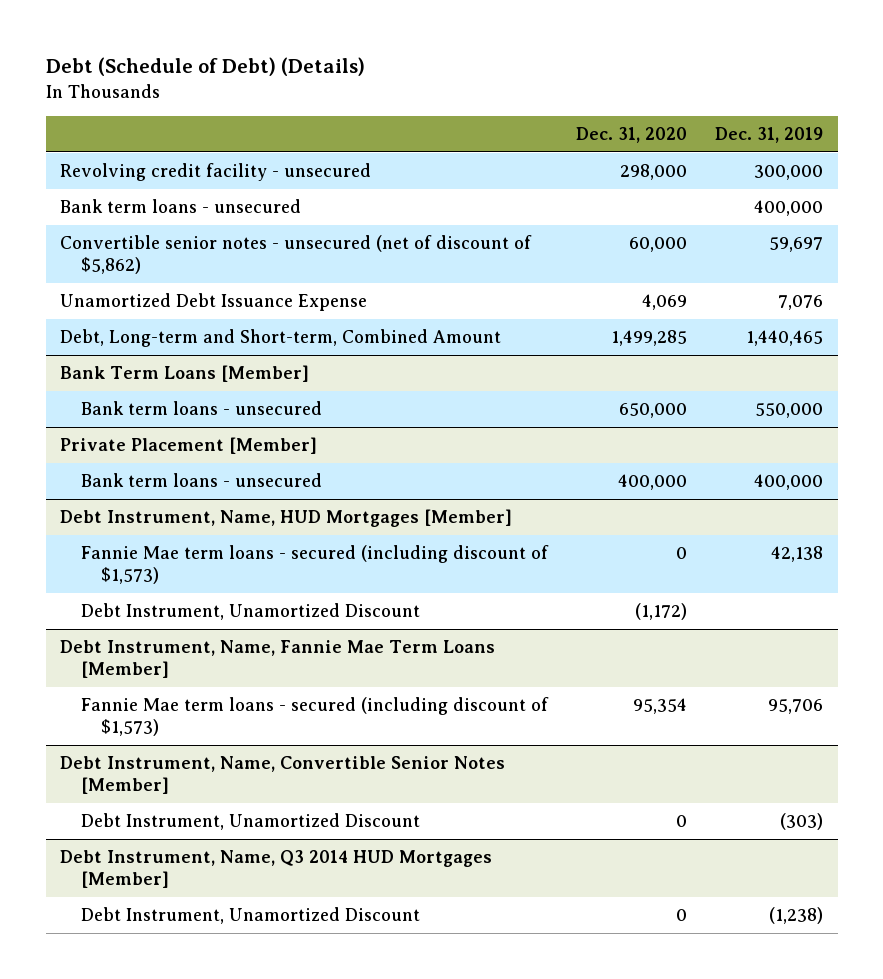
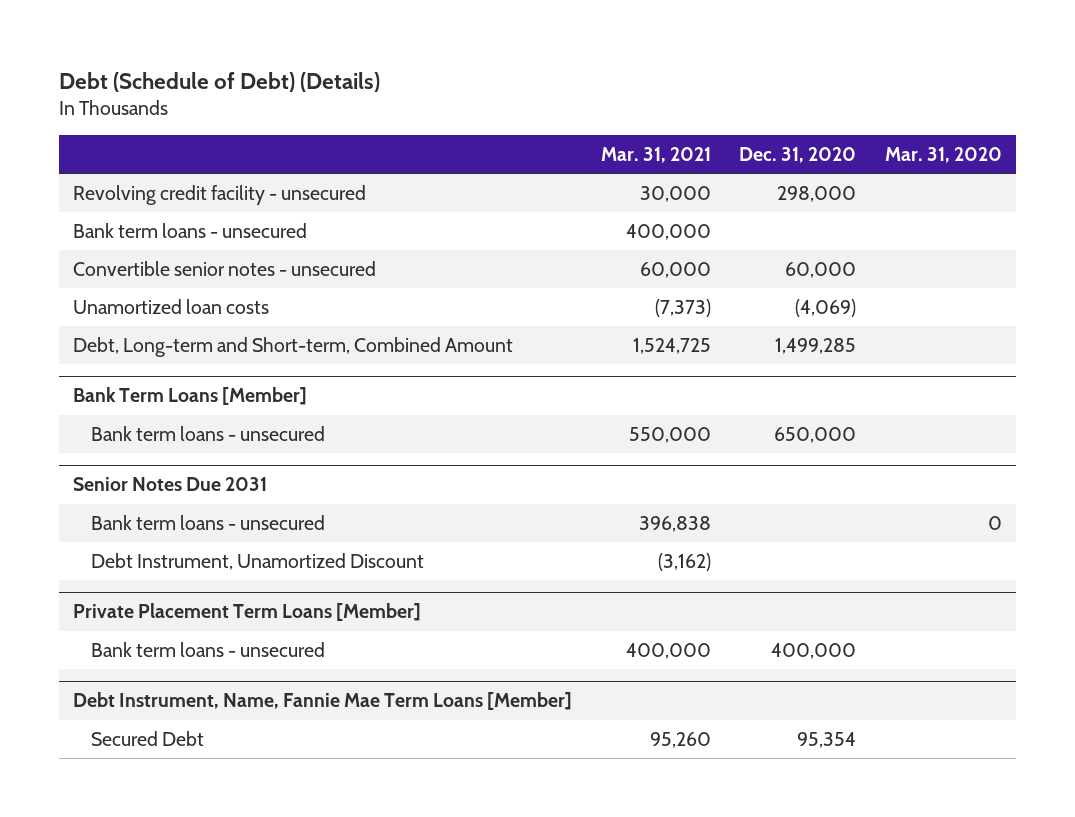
- | Dec. 31, 2020 | Dec. 31, 2019
+ | Mar. 31, 2021 | Dec. 31, 2020 | Mar. 31, 2020
- Convertible senior notes - unsecured (net of discount of $5,862) | 60,000 | 59,697
- Unamortized Debt Issuance Expense | 4,069 | 7,076
+ Convertible senior notes - unsecured | 60,000 | 60,000 |
+ Unamortized loan costs | (7,373) | (4,069) |
- Private Placement [Member]
+ Senior Notes Due 2031
+ Bank term loans - unsecured | 396,838 | | 0
+ Debt Instrument, Unamortized Discount | (3,162) | |
+ Private Placement Term Loans [Member]
- Debt Instrument, Name, HUD Mortgages [Member]
- Fannie Mae term loans - secured (including discount of $1,573) | 0 | 42,138
- Debt Instrument, Unamortized Discount | (1,172) |
@ Debt Instrument, Name, Fannie Mae Term Loans [Member]
- Fannie Mae term loans - secured (including discount of $1,573) | 95,354 | 95,706
- Debt Instrument, Name, Convertible Senior Notes [Member]
- Debt Instrument, Unamortized Discount | 0 | (303)
- Debt Instrument, Name, Q3 2014 HUD Mortgages [Member]
- Debt Instrument, Unamortized Discount | 0 | (1,238)
@ Debt Instrument, Name, Fannie Mae Term Loans [Member]
+ Secured Debt | 95,260 | 95,354 |

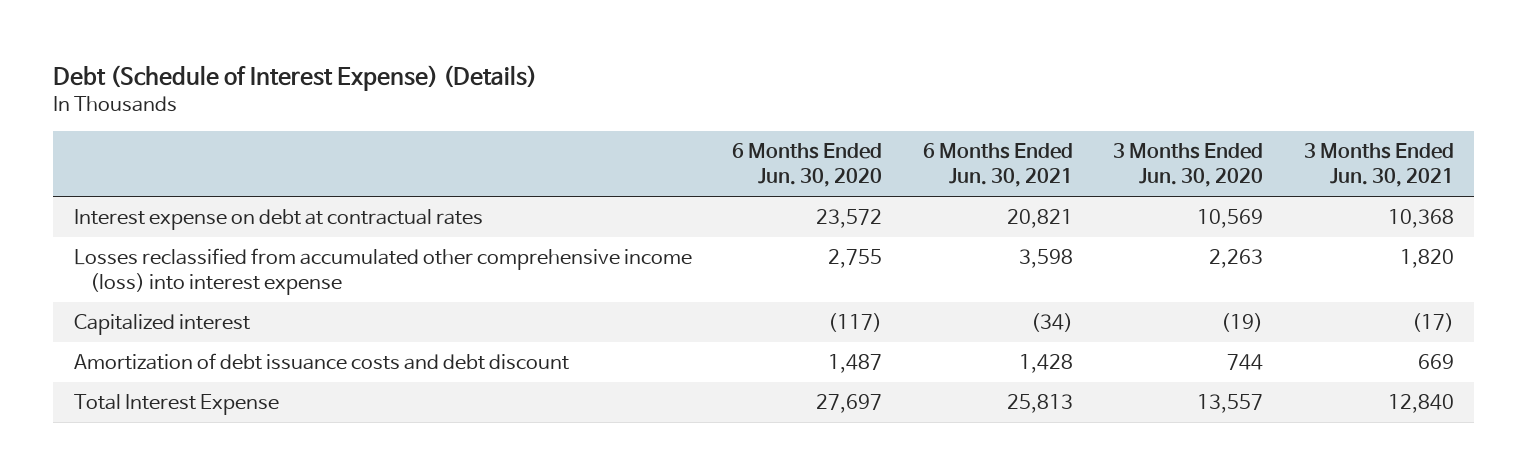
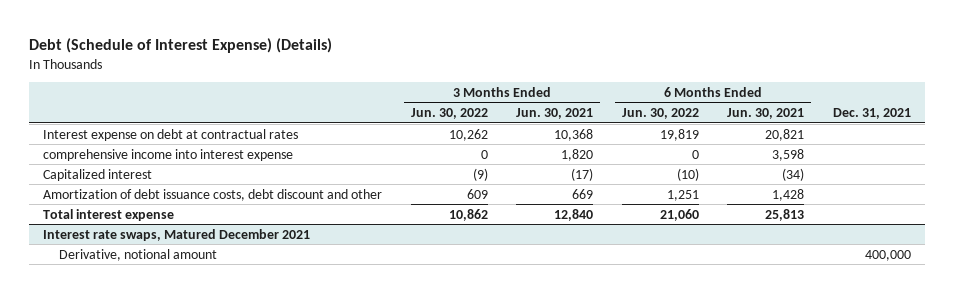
- | 6 Months Ended Jun. 30, 2020 | 6 Months Ended Jun. 30, 2021 | 3 Months Ended Jun. 30, 2020 | 3 Months Ended Jun. 30, 2021
+ | 3 Months Ended Jun. 30, 2022 | 3 Months Ended Jun. 30, 2021 | 6 Months Ended Jun. 30, 2022 | 6 Months Ended Jun. 30, 2021 | Dec. 31, 2021
- Losses reclassified from accumulated other comprehensive income (loss) into interest expense | 2,755 | 3,598 | 2,263 | 1,820
+ comprehensive income into interest expense | 0 | 1,820 | 0 | 3,598 |
- Amortization of debt issuance costs and debt discount | 1,487 | 1,428 | 744 | 669
- Total Interest Expense | 27,697 | 25,813 | 13,557 | 12,840
+ Amortization of debt issuance costs, debt discount and other | 609 | 669 | 1,251 | 1,428 |
+ Total interest expense | 10,862 | 12,840 | 21,060 | 25,813 |
+ Interest rate swaps, Matured December 2021
+ Derivative, notional amount | | | | | 400,000

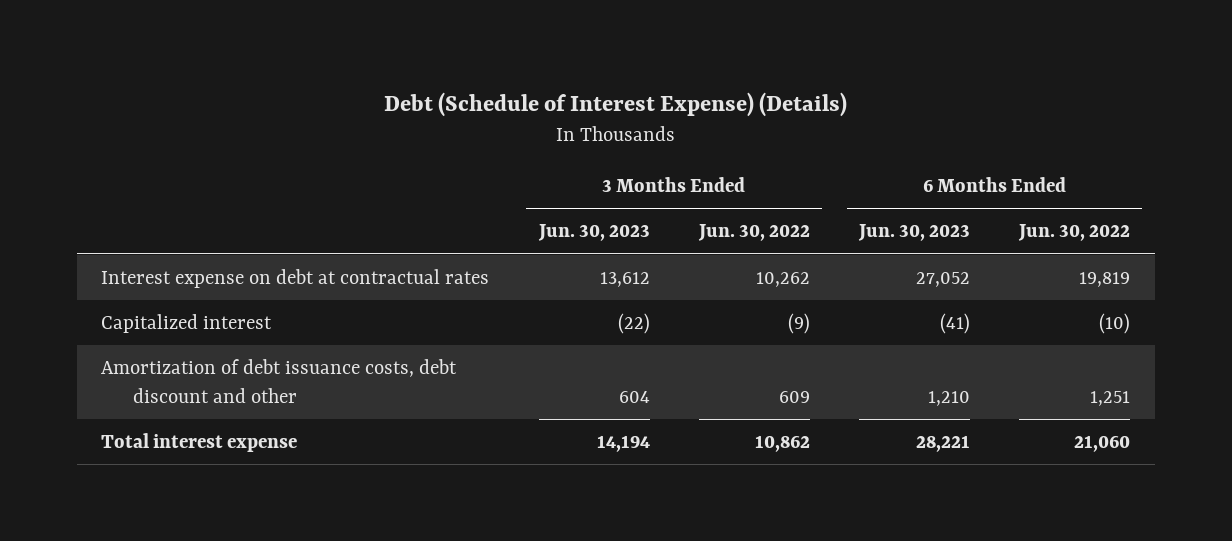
- | 3 Months Ended Jun. 30, 2022 | 3 Months Ended Jun. 30, 2021 | 6 Months Ended Jun. 30, 2022 | 6 Months Ended Jun. 30, 2021 | Dec. 31, 2021
+ | 3 Months Ended Jun. 30, 2023 | 3 Months Ended Jun. 30, 2022 | 6 Months Ended Jun. 30, 2023 | 6 Months Ended Jun. 30, 2022
- comprehensive income into interest expense | 0 | 1,820 | 0 | 3,598 |
- Interest rate swaps, Matured December 2021
- Derivative, notional amount | | | | | 400,000

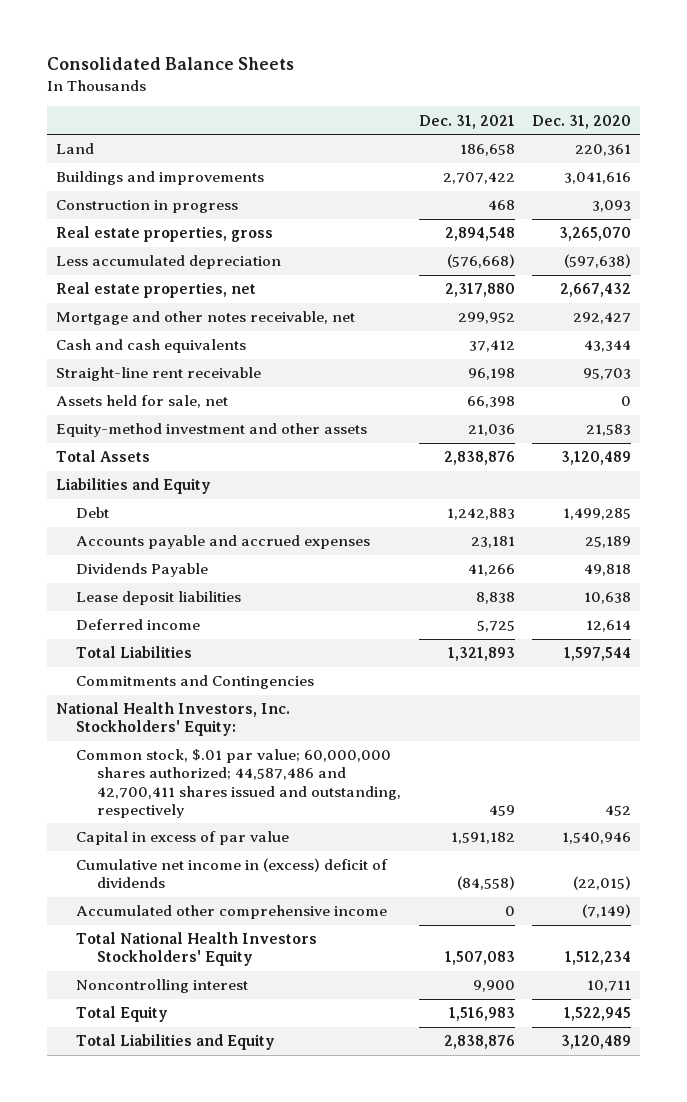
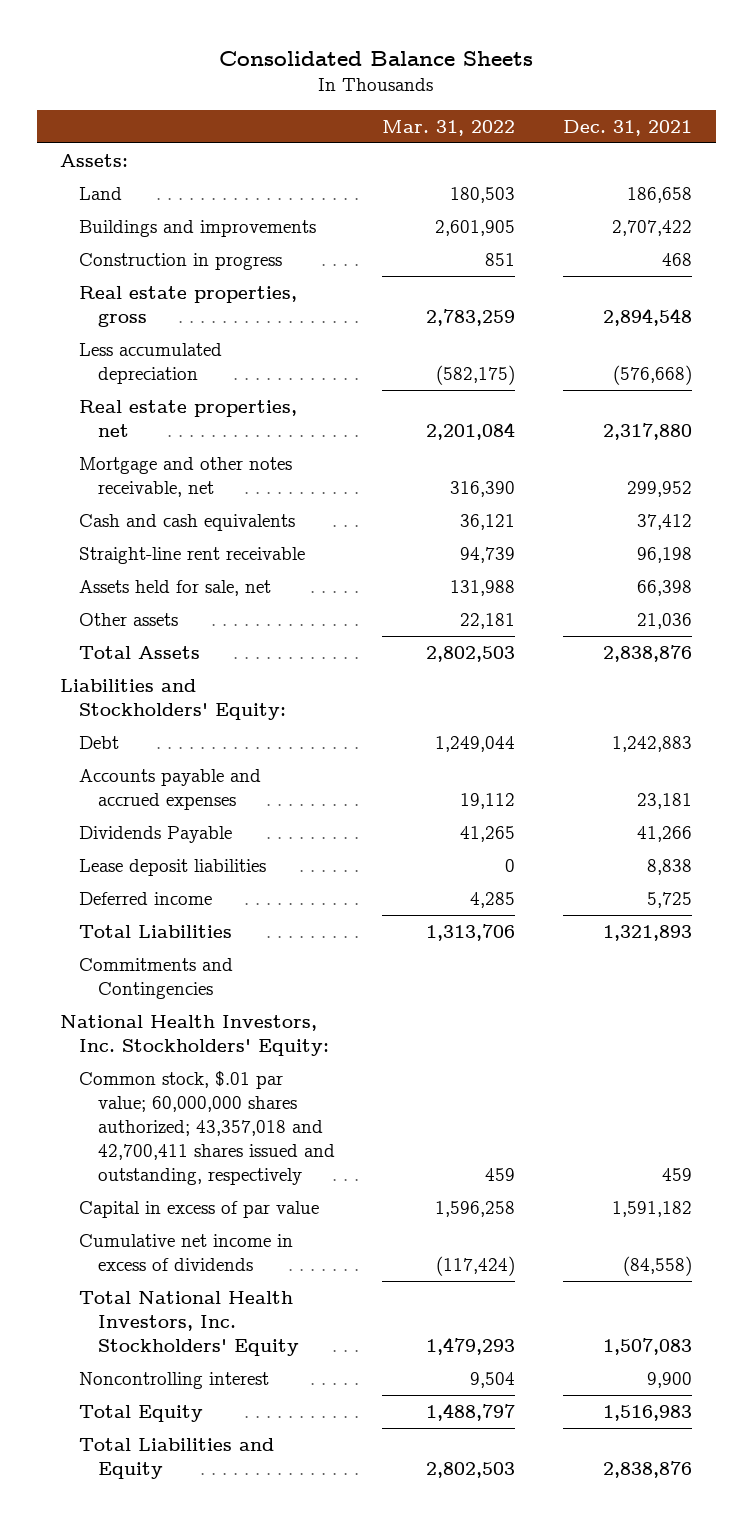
- | Dec. 31, 2021 | Dec. 31, 2020
+ | Mar. 31, 2022 | Dec. 31, 2021
+ Assets:
- Equity-method investment and other assets | 21,036 | 21,583
+ Other assets | 22,181 | 21,036
- Liabilities and Equity
+ Liabilities and Stockholders' Equity:
- Common stock, $.01 par value; 60,000,000 shares authorized; 44,587,486 and 42,700,411 shares issued and outstanding, respectively | 459 | 452
+ Common stock, $.01 par value; 60,000,000 shares authorized; 43,357,018 and 42,700,411 shares issued and outstanding, respectively | 459 | 459
- Cumulative net income in (excess) deficit of dividends | (84,558) | (22,015)
- Accumulated other comprehensive income | 0 | (7,149)
- Total National Health Investors Stockholders' Equity | 1,507,083 | 1,512,234
+ Cumulative net income in excess of dividends | (117,424) | (84,558)
+ Total National Health Investors, Inc. Stockholders' Equity | 1,479,293 | 1,507,083

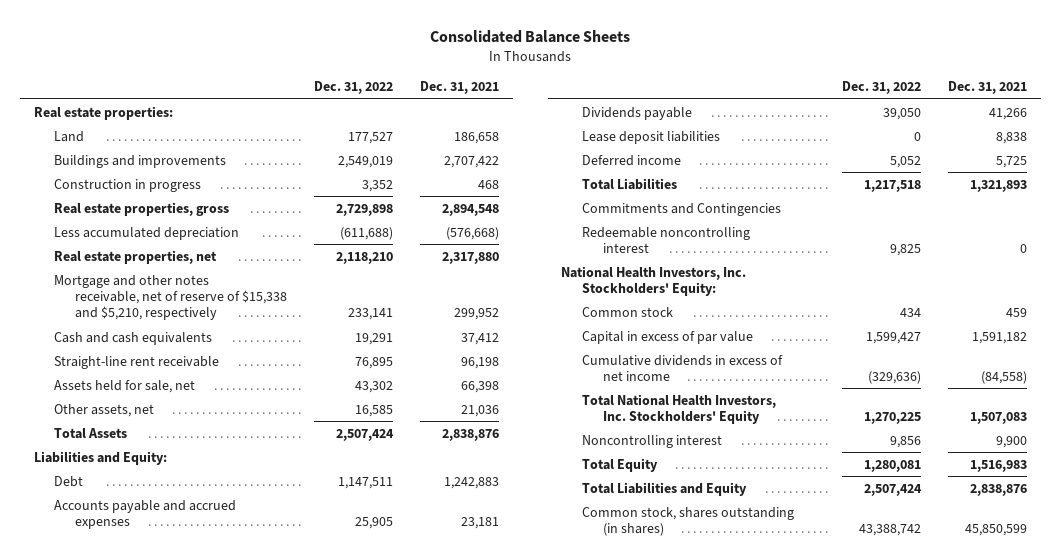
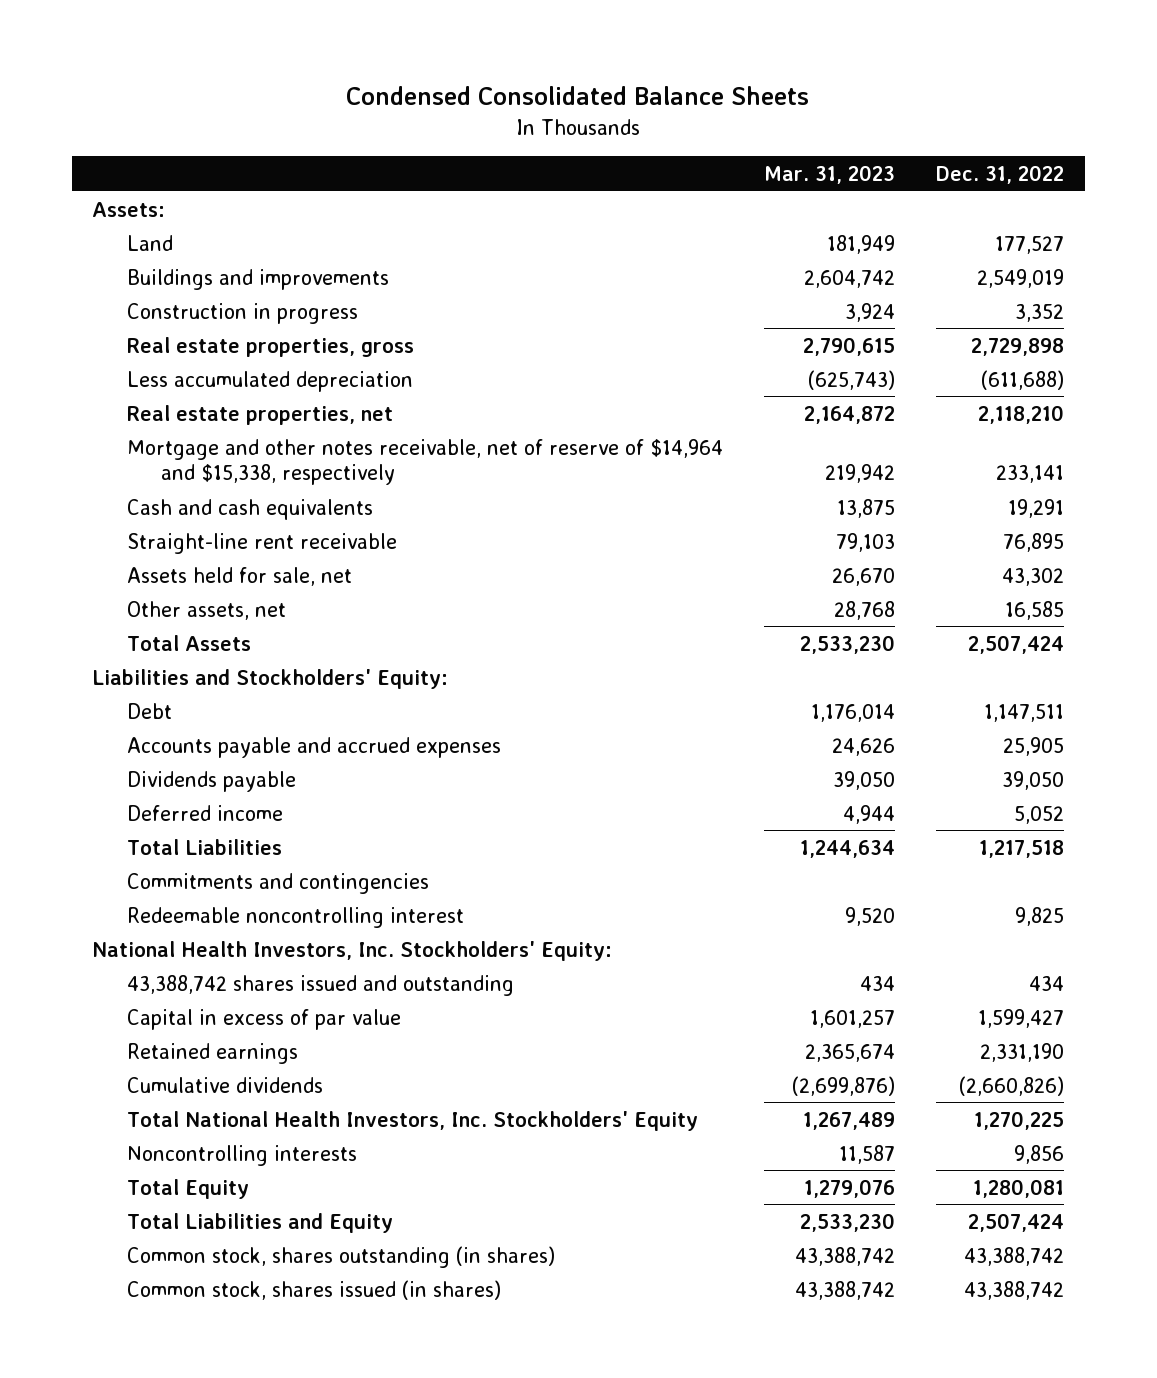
- Consolidated Balance Sheets
+ Condensed Consolidated Balance Sheets
- | Dec. 31, 2022 | Dec. 31, 2021
+ | Mar. 31, 2023 | Dec. 31, 2022
- Real estate properties:
+ Assets:
- Mortgage and other notes receivable, net of reserve of $15,338 and $5,210, respectively | 233,141 | 299,952
+ Mortgage and other notes receivable, net of reserve of $14,964 and $15,338, respectively | 219,942 | 233,141
- Liabilities and Equity:
+ Liabilities and Stockholders' Equity:
- Lease deposit liabilities | 0 | 8,838
- Commitments and Contingencies
+ Commitments and contingencies
- Common stock | 434 | 459
+ 43,388,742 shares issued and outstanding | 434 | 434
- Cumulative dividends in excess of net income | (329,636) | (84,558)
+ Retained earnings | 2,365,674 | 2,331,190
+ Cumulative dividends | (2,699,876) | (2,660,826)
- Noncontrolling interest | 9,856 | 9,900
+ Noncontrolling interests | 11,587 | 9,856
+ Common stock, shares issued (in shares) | 43,388,742 | 43,388,742

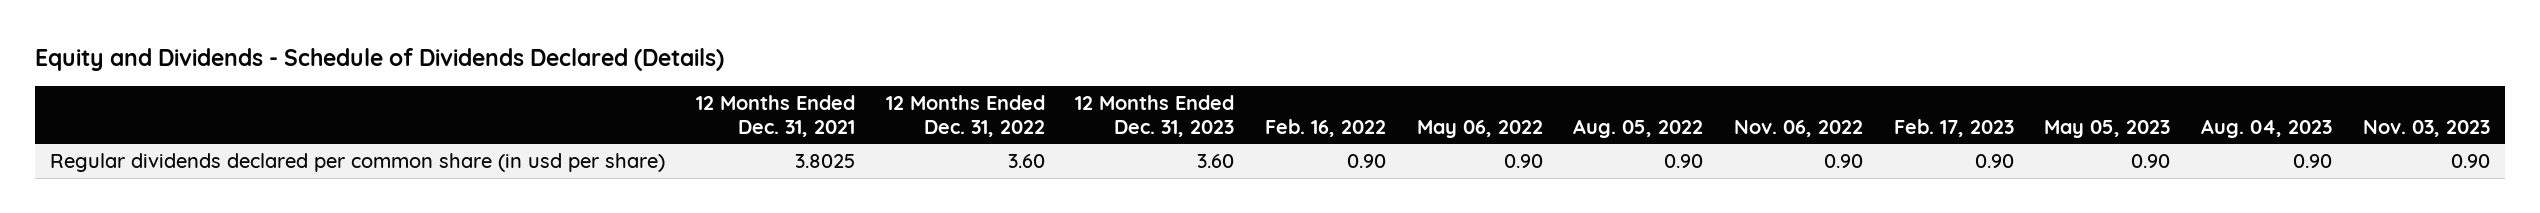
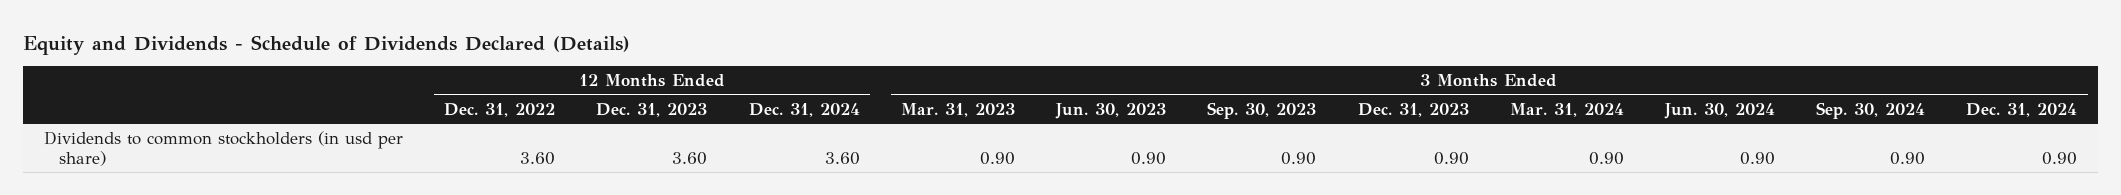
- | 12 Months Ended Dec. 31, 2021 | 12 Months Ended Dec. 31, 2022 | 12 Months Ended Dec. 31, 2023 | Feb. 16, 2022 | May 06, 2022 | Aug. 05, 2022 | Nov. 06, 2022 | Feb. 17, 2023 | May 05, 2023 | Aug. 04, 2023 | Nov. 03, 2023
+ | 12 Months Ended Dec. 31, 2022 | 12 Months Ended Dec. 31, 2023 | 12 Months Ended Dec. 31, 2024 | 3 Months Ended Mar. 31, 2023 | 3 Months Ended Jun. 30, 2023 | 3 Months Ended Sep. 30, 2023 | 3 Months Ended Dec. 31, 2023 | 3 Months Ended Mar. 31, 2024 | 3 Months Ended Jun. 30, 2024 | 3 Months Ended Sep. 30, 2024 | 3 Months Ended Dec. 31, 2024
- Regular dividends declared per common share (in usd per share) | 3.8025 | 3.60 | 3.60 | 0.90 | 0.90 | 0.90 | 0.90 | 0.90 | 0.90 | 0.90 | 0.90
+ Dividends to common stockholders (in usd per share) | 3.60 | 3.60 | 3.60 | 0.90 | 0.90 | 0.90 | 0.90 | 0.90 | 0.90 | 0.90 | 0.90

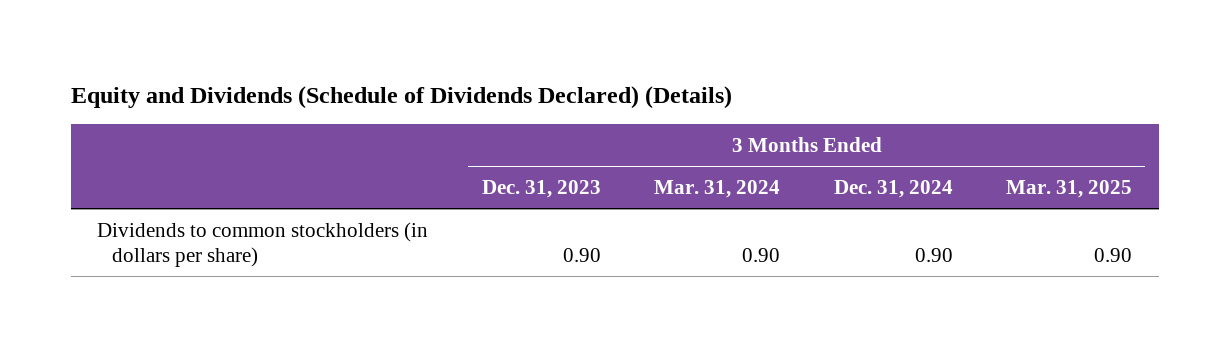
- Equity and Dividends - Schedule of Dividends Declared (Details)
+ Equity and Dividends (Schedule of Dividends Declared) (Details)
- | 12 Months Ended Dec. 31, 2022 | 12 Months Ended Dec. 31, 2023 | 12 Months Ended Dec. 31, 2024 | 3 Months Ended Mar. 31, 2023 | 3 Months Ended Jun. 30, 2023 | 3 Months Ended Sep. 30, 2023 | 3 Months Ended Dec. 31, 2023 | 3 Months Ended Mar. 31, 2024 | 3 Months Ended Jun. 30, 2024 | 3 Months Ended Sep. 30, 2024 | 3 Months Ended Dec. 31, 2024
+ | 3 Months Ended Dec. 31, 2023 | 3 Months Ended Mar. 31, 2024 | 3 Months Ended Dec. 31, 2024 | 3 Months Ended Mar. 31, 2025
- Dividends to common stockholders (in usd per share) | 3.60 | 3.60 | 3.60 | 0.90 | 0.90 | 0.90 | 0.90 | 0.90 | 0.90 | 0.90 | 0.90
+ Dividends to common stockholders (in dollars per share) | 0.90 | 0.90 | 0.90 | 0.90

